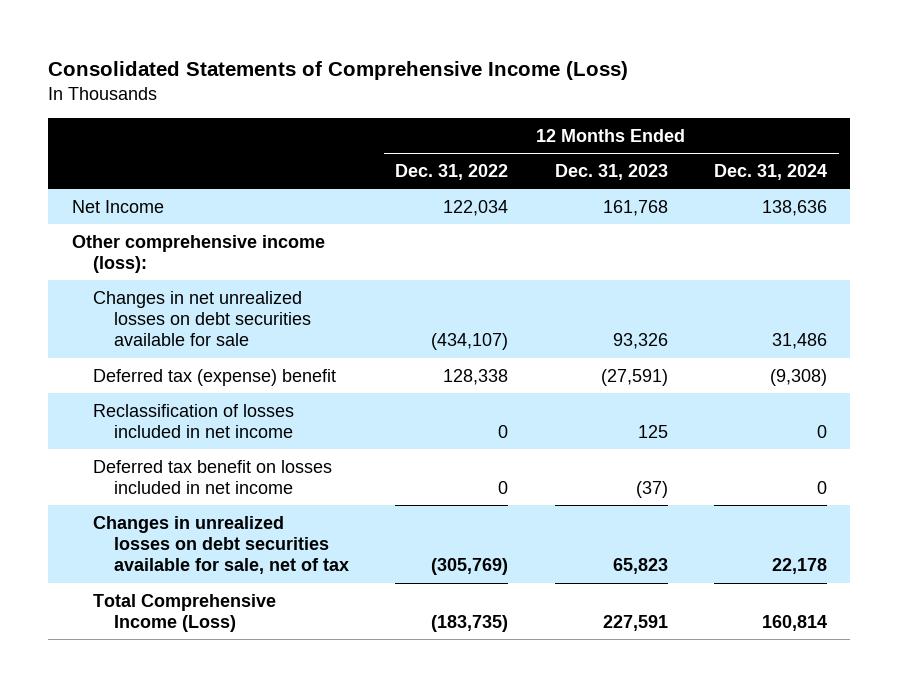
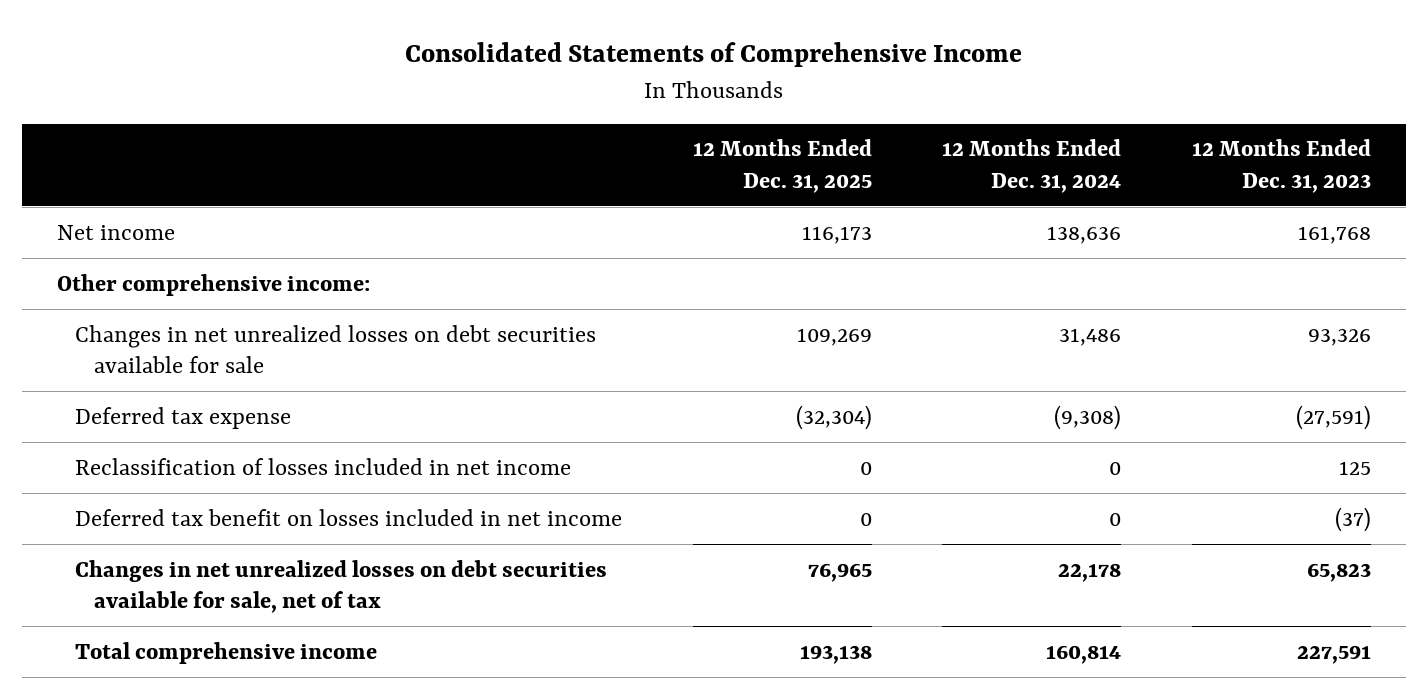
- Consolidated Statements of Comprehensive Income (Loss)
+ Consolidated Statements of Comprehensive Income
- | 12 Months Ended Dec. 31, 2022 | 12 Months Ended Dec. 31, 2023 | 12 Months Ended Dec. 31, 2024
+ | 12 Months Ended Dec. 31, 2025 | 12 Months Ended Dec. 31, 2024 | 12 Months Ended Dec. 31, 2023
- Net Income | 122,034 | 161,768 | 138,636
- Other comprehensive income (loss):
+ Net income | 116,173 | 138,636 | 161,768
+ Other comprehensive income:
- Deferred tax (expense) benefit | 128,338 | (27,591) | (9,308)
+ Deferred tax expense | (32,304) | (9,308) | (27,591)
- Changes in unrealized losses on debt securities available for sale, net of tax | (305,769) | 65,823 | 22,178
- Total Comprehensive Income (Loss) | (183,735) | 227,591 | 160,814
+ Changes in net unrealized losses on debt securities available for sale, net of tax | 76,965 | 22,178 | 65,823
+ Total comprehensive income | 193,138 | 160,814 | 227,591

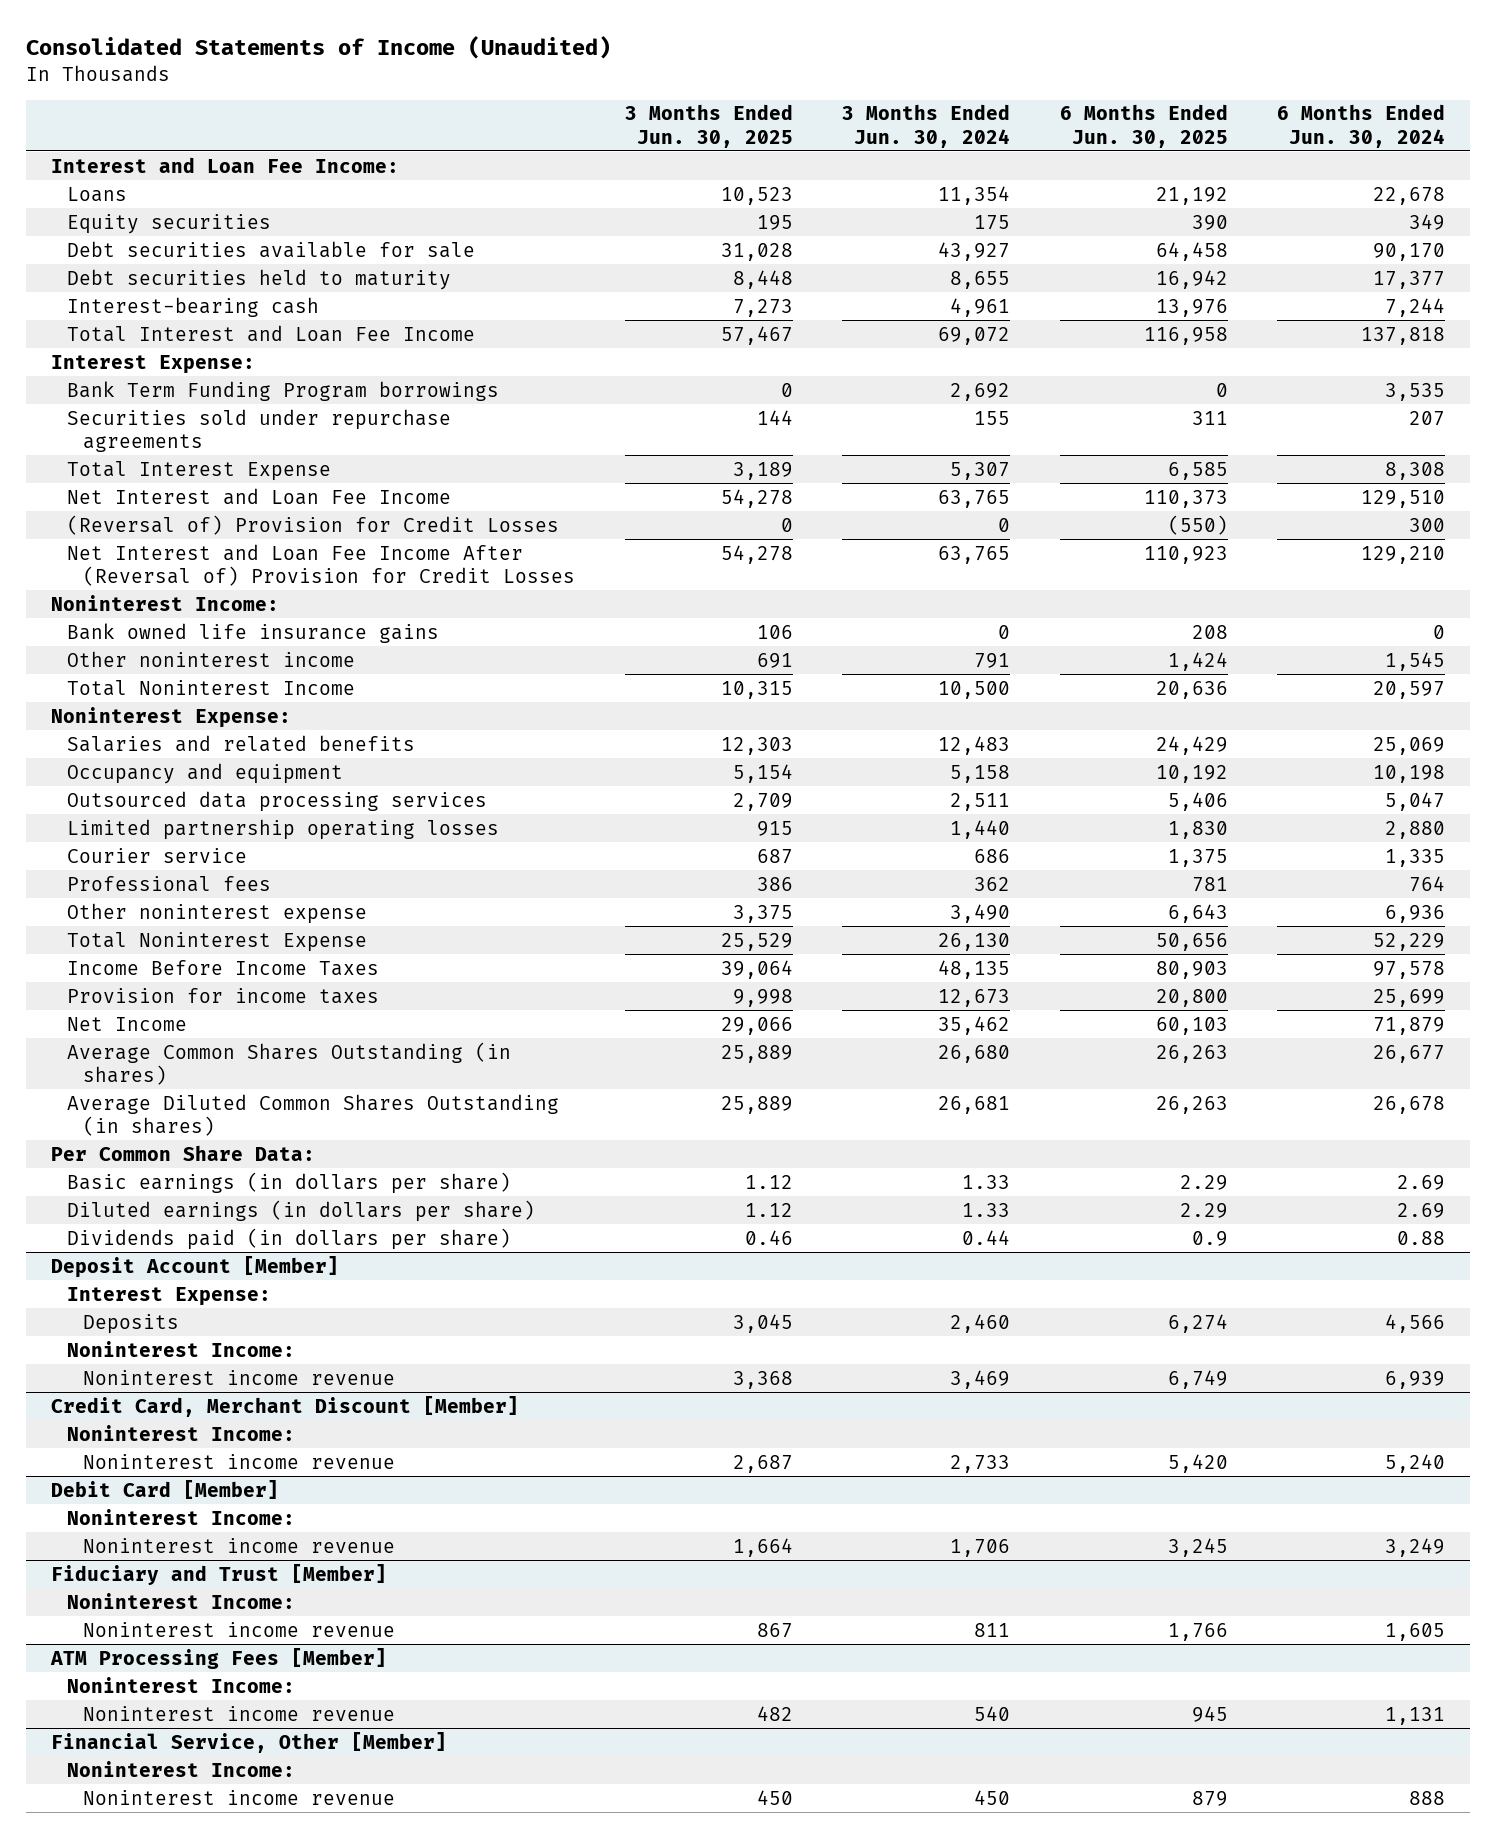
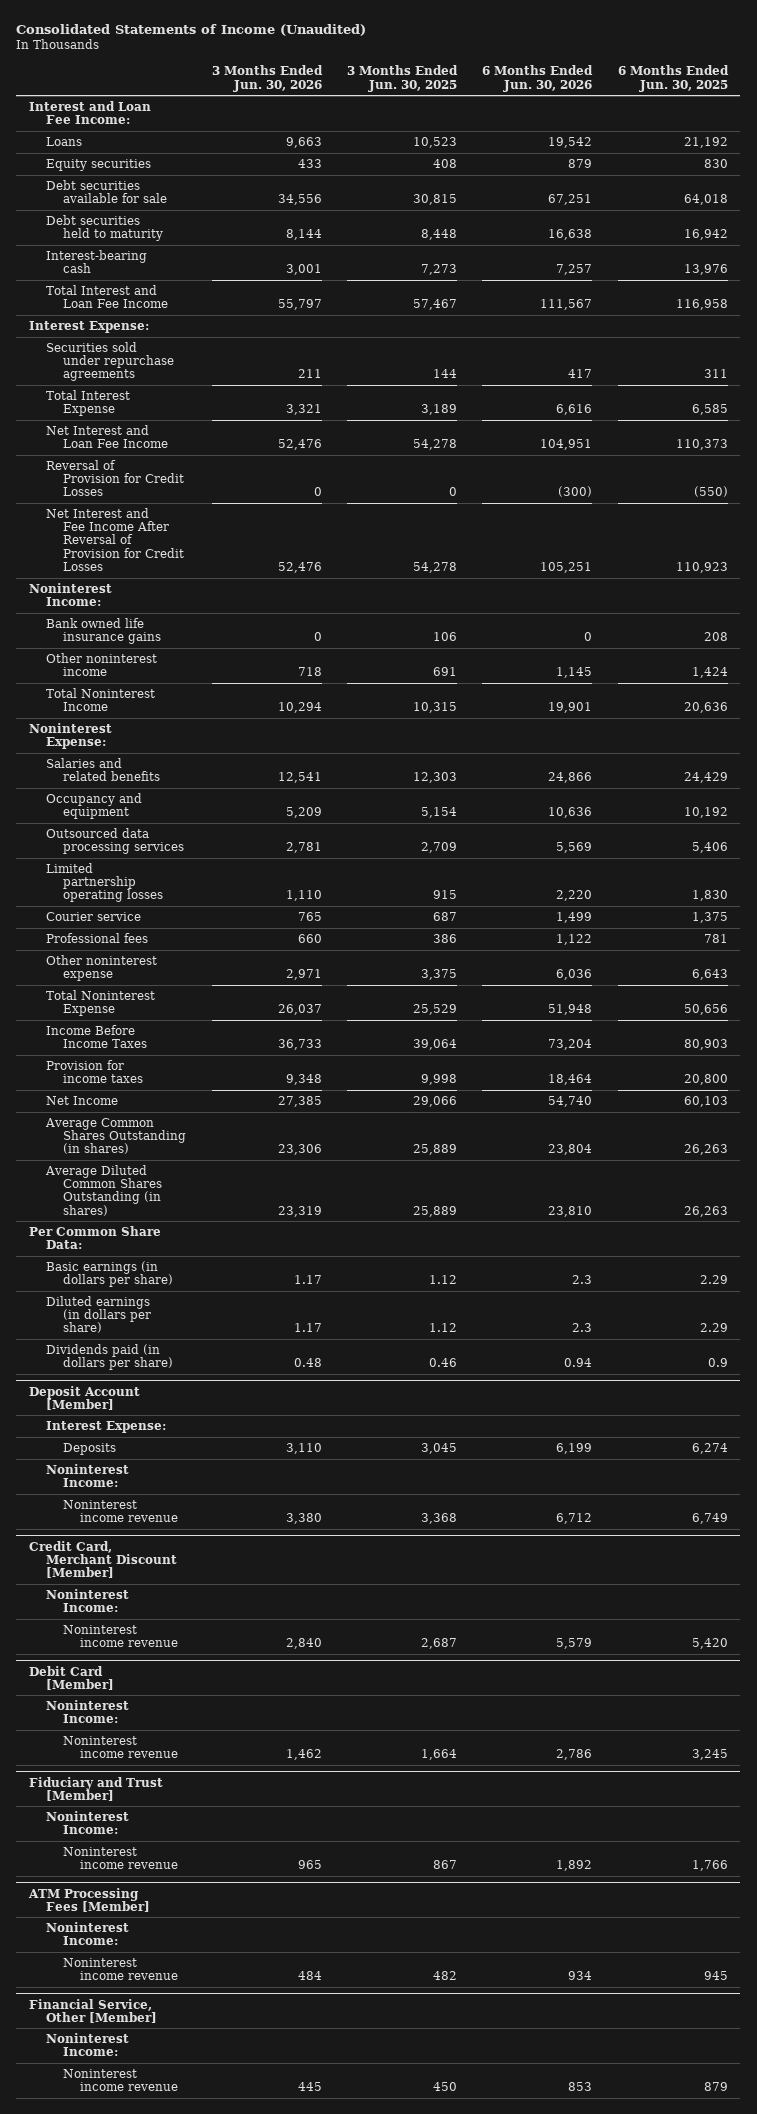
- | 3 Months Ended Jun. 30, 2025 | 3 Months Ended Jun. 30, 2024 | 6 Months Ended Jun. 30, 2025 | 6 Months Ended Jun. 30, 2024
+ | 3 Months Ended Jun. 30, 2026 | 3 Months Ended Jun. 30, 2025 | 6 Months Ended Jun. 30, 2026 | 6 Months Ended Jun. 30, 2025
- Equity securities | 195 | 175 | 390 | 349
- Debt securities available for sale | 31,028 | 43,927 | 64,458 | 90,170
+ Equity securities | 433 | 408 | 879 | 830
+ Debt securities available for sale | 34,556 | 30,815 | 67,251 | 64,018
- Bank Term Funding Program borrowings | 0 | 2,692 | 0 | 3,535
- (Reversal of) Provision for Credit Losses | 0 | 0 | (550) | 300
- Net Interest and Loan Fee Income After (Reversal of) Provision for Credit Losses | 54,278 | 63,765 | 110,923 | 129,210
+ Reversal of Provision for Credit Losses | 0 | 0 | (300) | (550)
+ Net Interest and Fee Income After Reversal of Provision for Credit Losses | 52,476 | 54,278 | 105,251 | 110,923

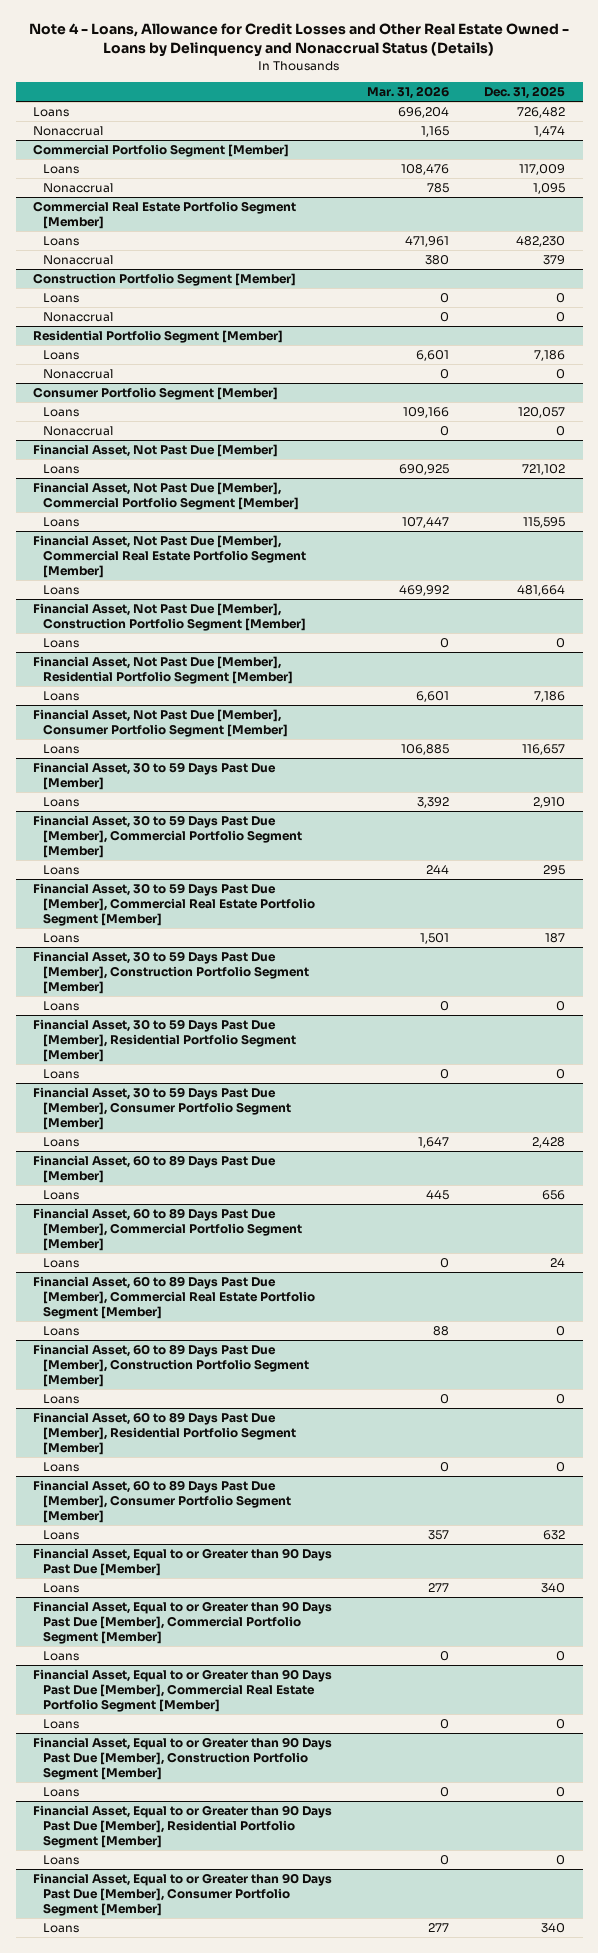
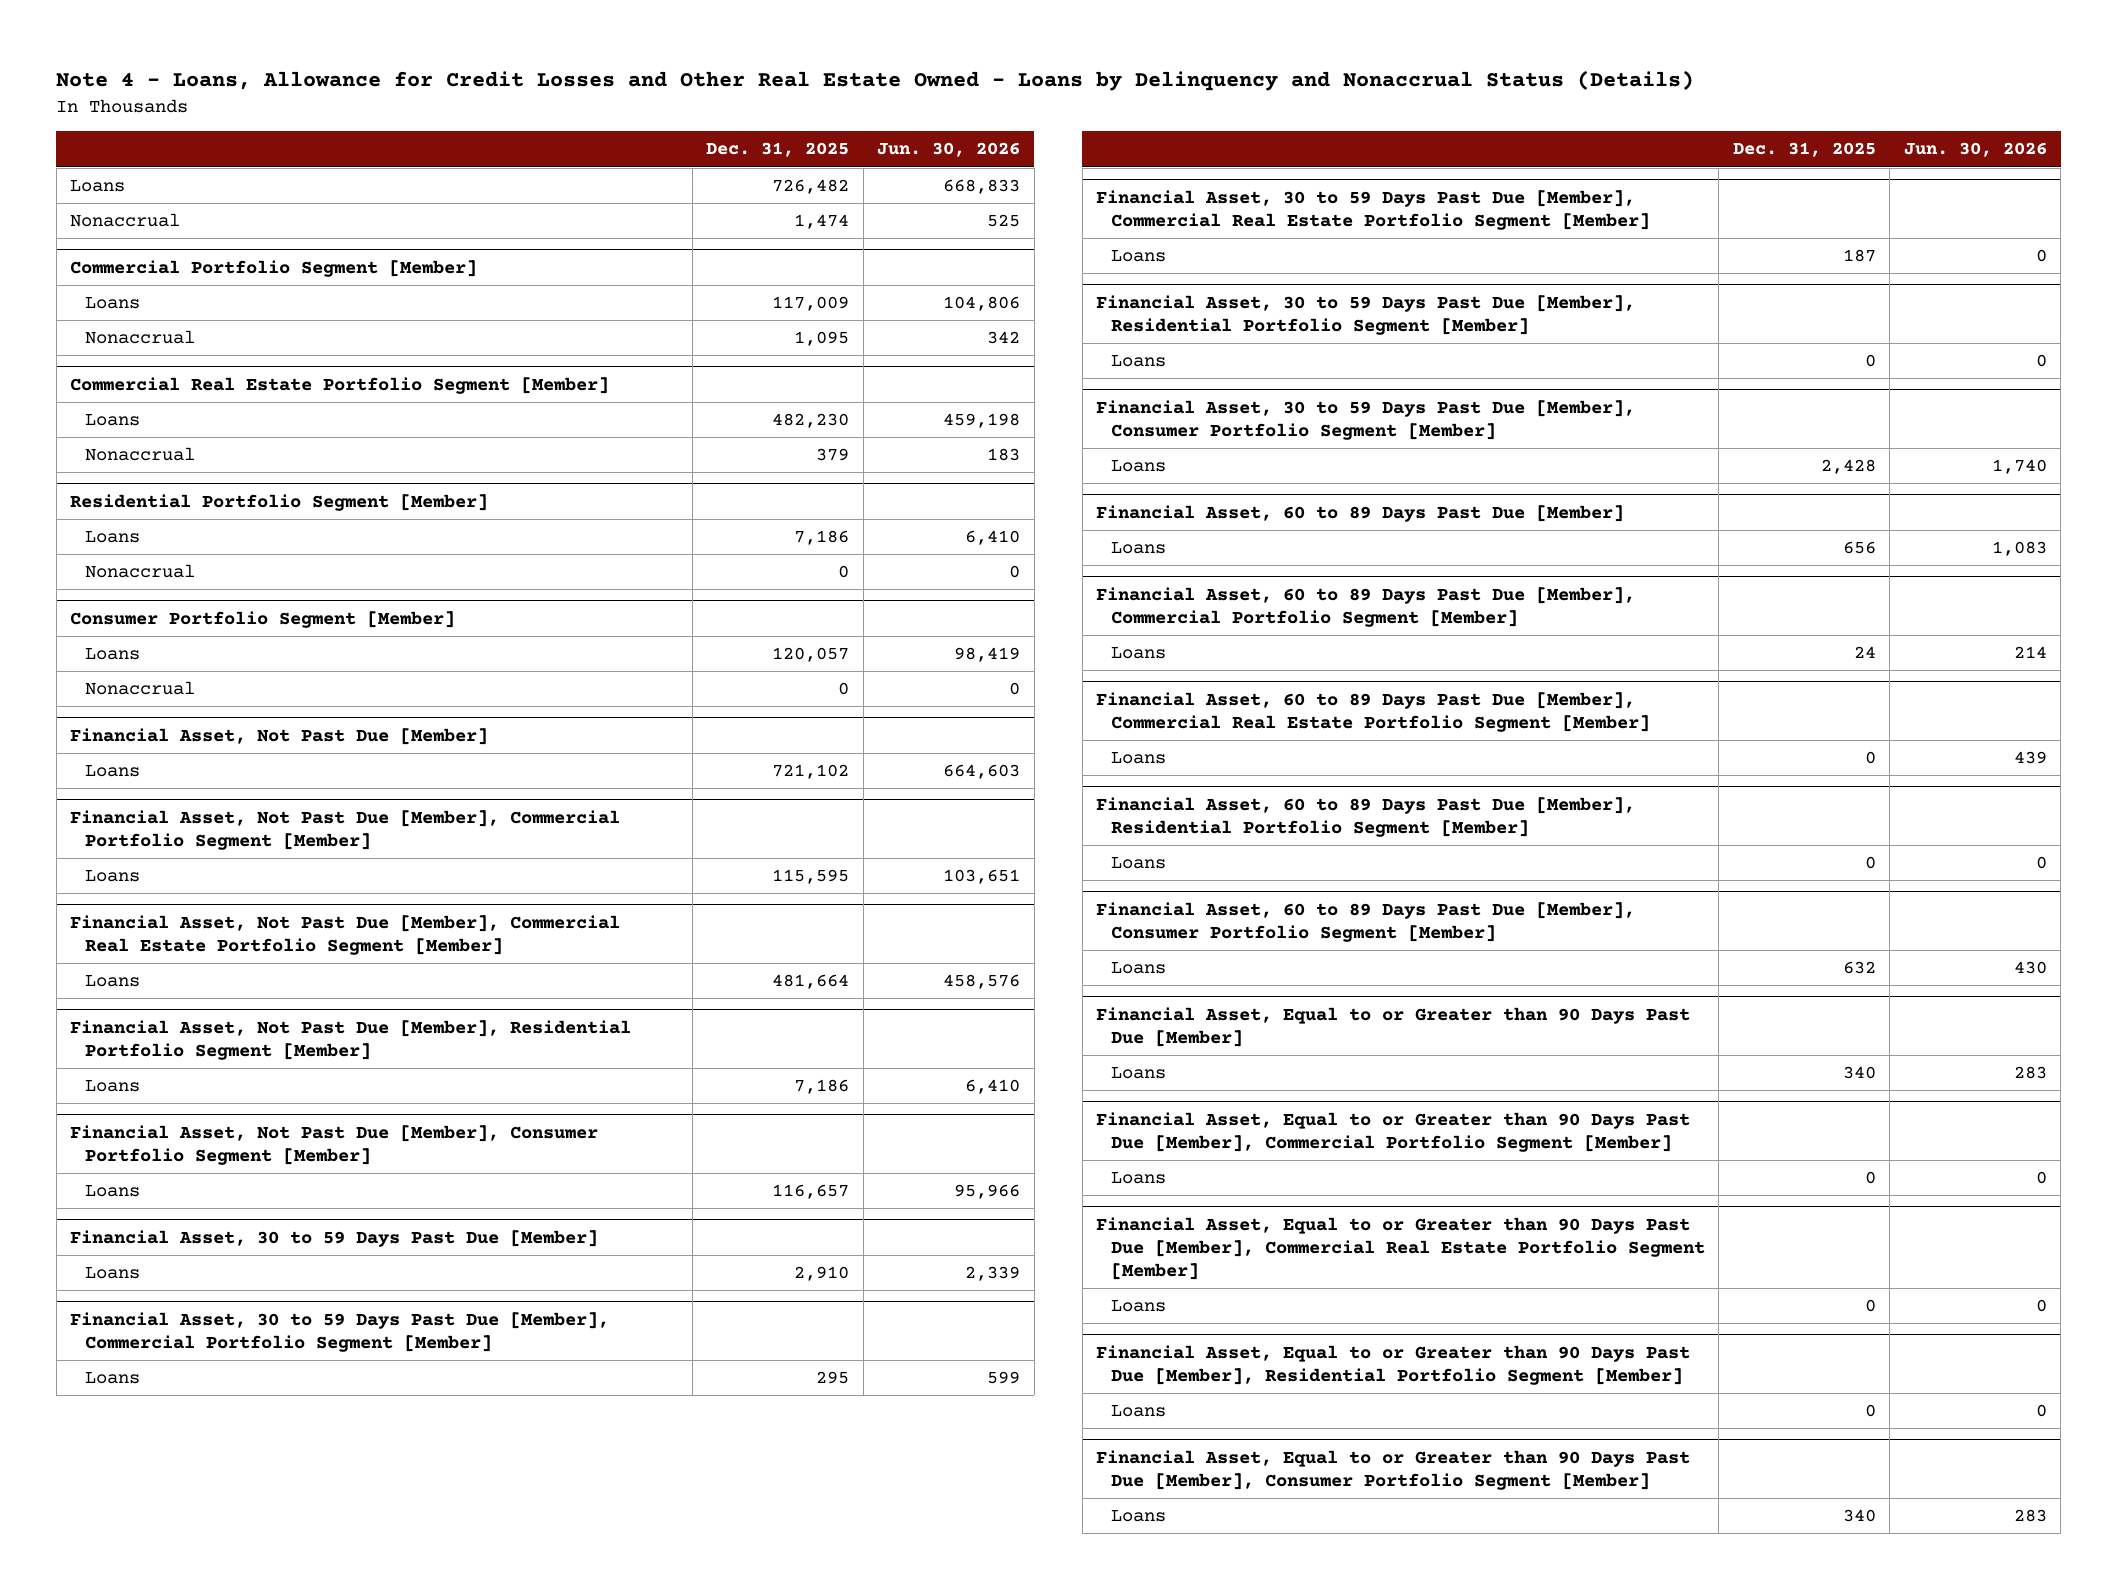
- | Mar. 31, 2026 | Dec. 31, 2025
+ | Dec. 31, 2025 | Jun. 30, 2026
- Construction Portfolio Segment [Member]
- Loans | 0 | 0
- Nonaccrual | 0 | 0
- Financial Asset, Not Past Due [Member], Construction Portfolio Segment [Member]
- Loans | 0 | 0
- Financial Asset, 30 to 59 Days Past Due [Member], Construction Portfolio Segment [Member]
- Loans | 0 | 0
- Financial Asset, 60 to 89 Days Past Due [Member], Construction Portfolio Segment [Member]
- Loans | 0 | 0
- Financial Asset, Equal to or Greater than 90 Days Past Due [Member], Construction Portfolio Segment [Member]
- Loans | 0 | 0

